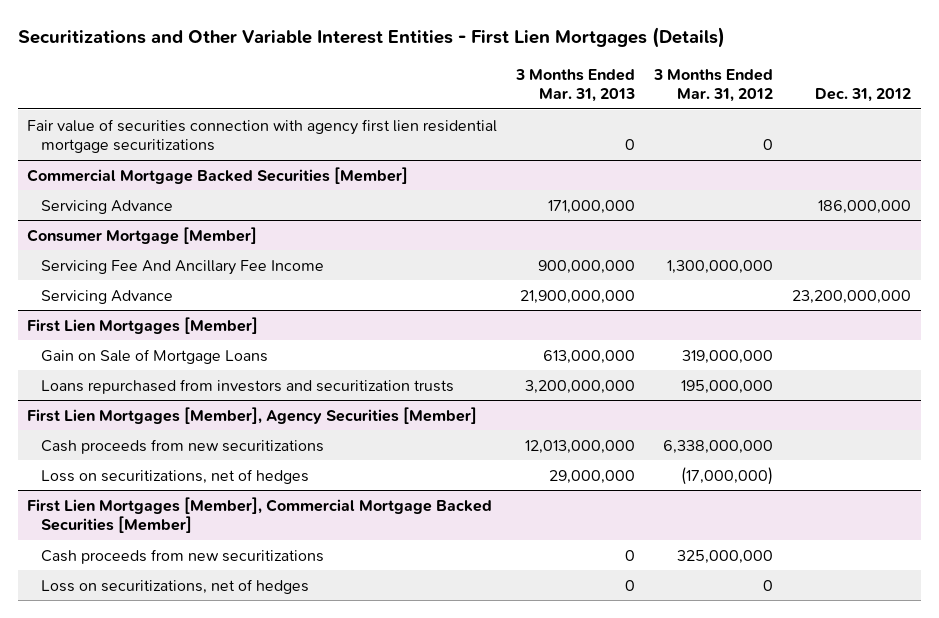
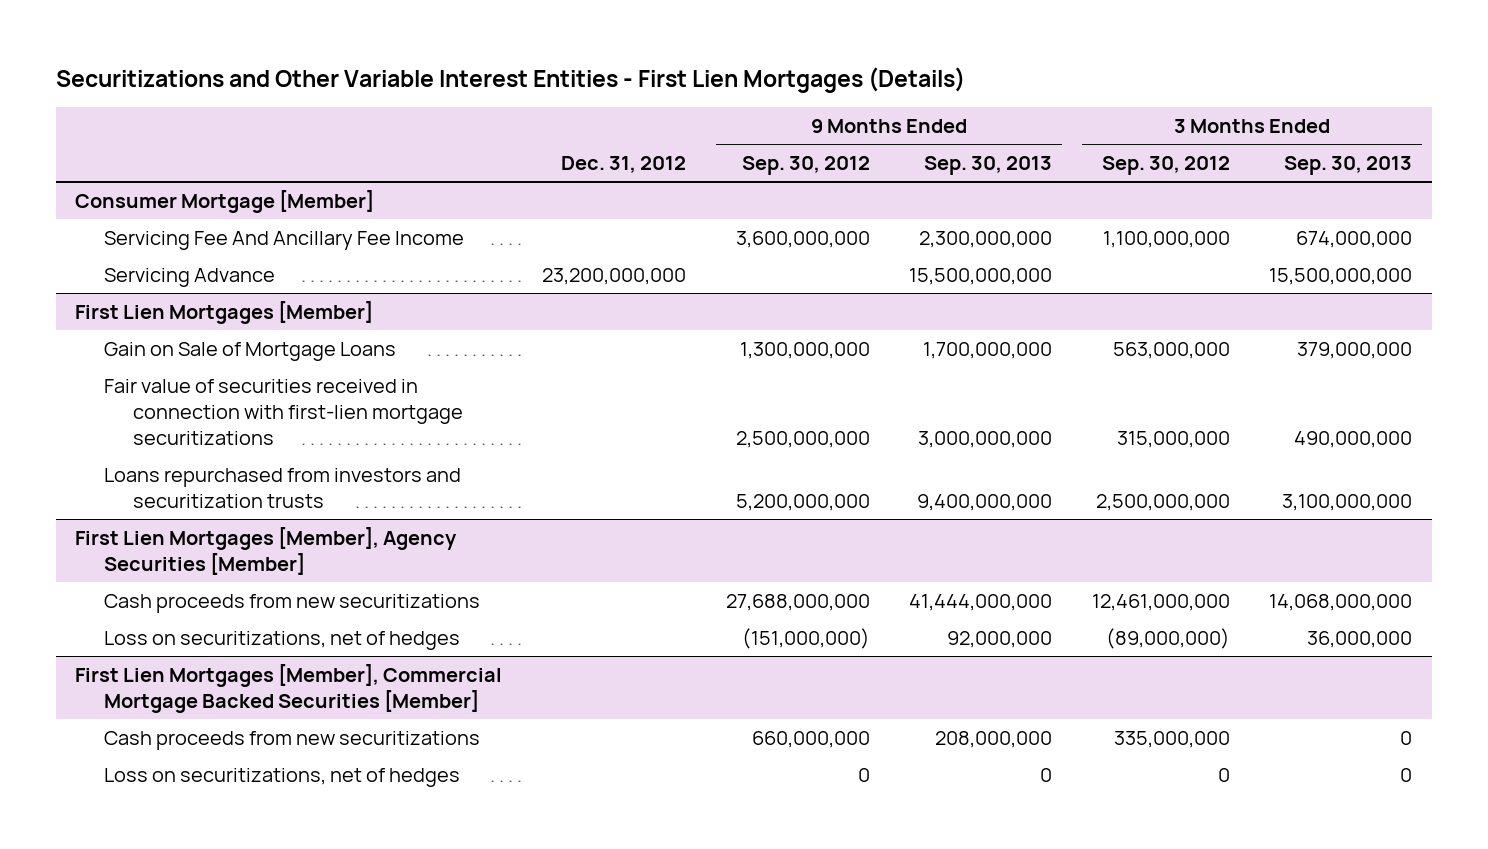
- | 3 Months Ended Mar. 31, 2013 | 3 Months Ended Mar. 31, 2012 | Dec. 31, 2012
+ | Dec. 31, 2012 | 9 Months Ended Sep. 30, 2012 | 9 Months Ended Sep. 30, 2013 | 3 Months Ended Sep. 30, 2012 | 3 Months Ended Sep. 30, 2013
- Fair value of securities connection with agency first lien residential mortgage securitizations | 0 | 0 |
- Commercial Mortgage Backed Securities [Member]
- Servicing Advance | 171,000,000 | | 186,000,000
@ First Lien Mortgages [Member]
+ Fair value of securities received in connection with first-lien mortgage securitizations | | 2,500,000,000 | 3,000,000,000 | 315,000,000 | 490,000,000

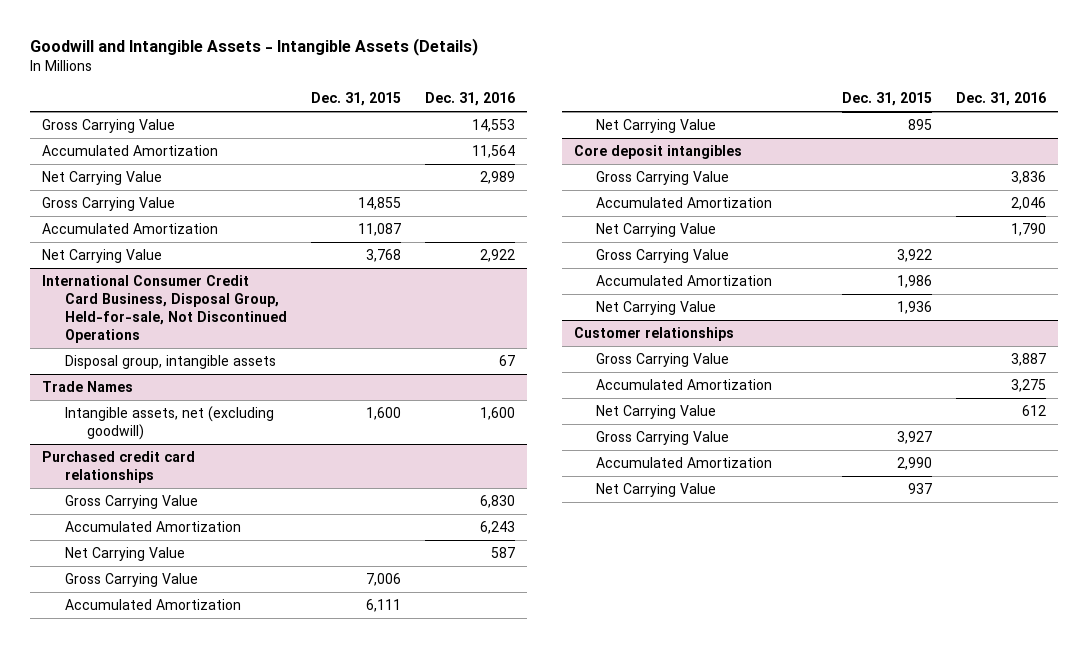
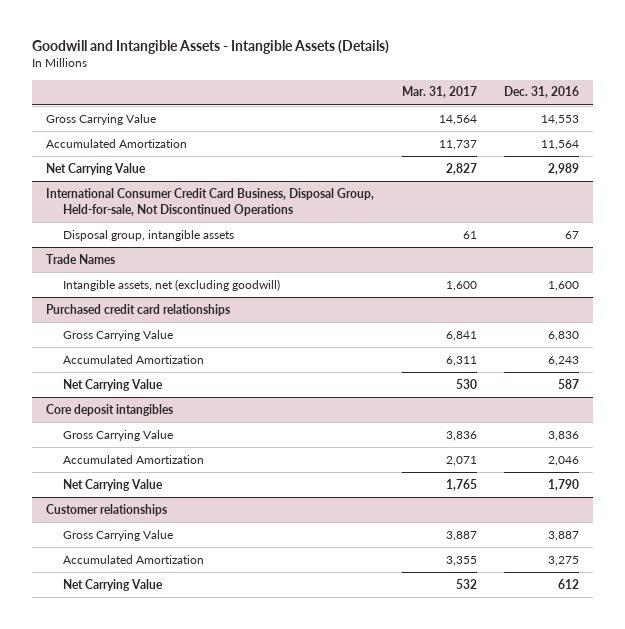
- | Dec. 31, 2015 | Dec. 31, 2016
+ | Mar. 31, 2017 | Dec. 31, 2016
- Gross Carrying Value | 14,855 |
- Accumulated Amortization | 11,087 |
- Net Carrying Value | 3,768 | 2,922
@ Purchased credit card relationships
- Gross Carrying Value | 7,006 |
- Accumulated Amortization | 6,111 |
- Net Carrying Value | 895 |
@ Core deposit intangibles
- Gross Carrying Value | 3,922 |
- Accumulated Amortization | 1,986 |
- Net Carrying Value | 1,936 |
@ Customer relationships
- Gross Carrying Value | 3,927 |
- Accumulated Amortization | 2,990 |
- Net Carrying Value | 937 |

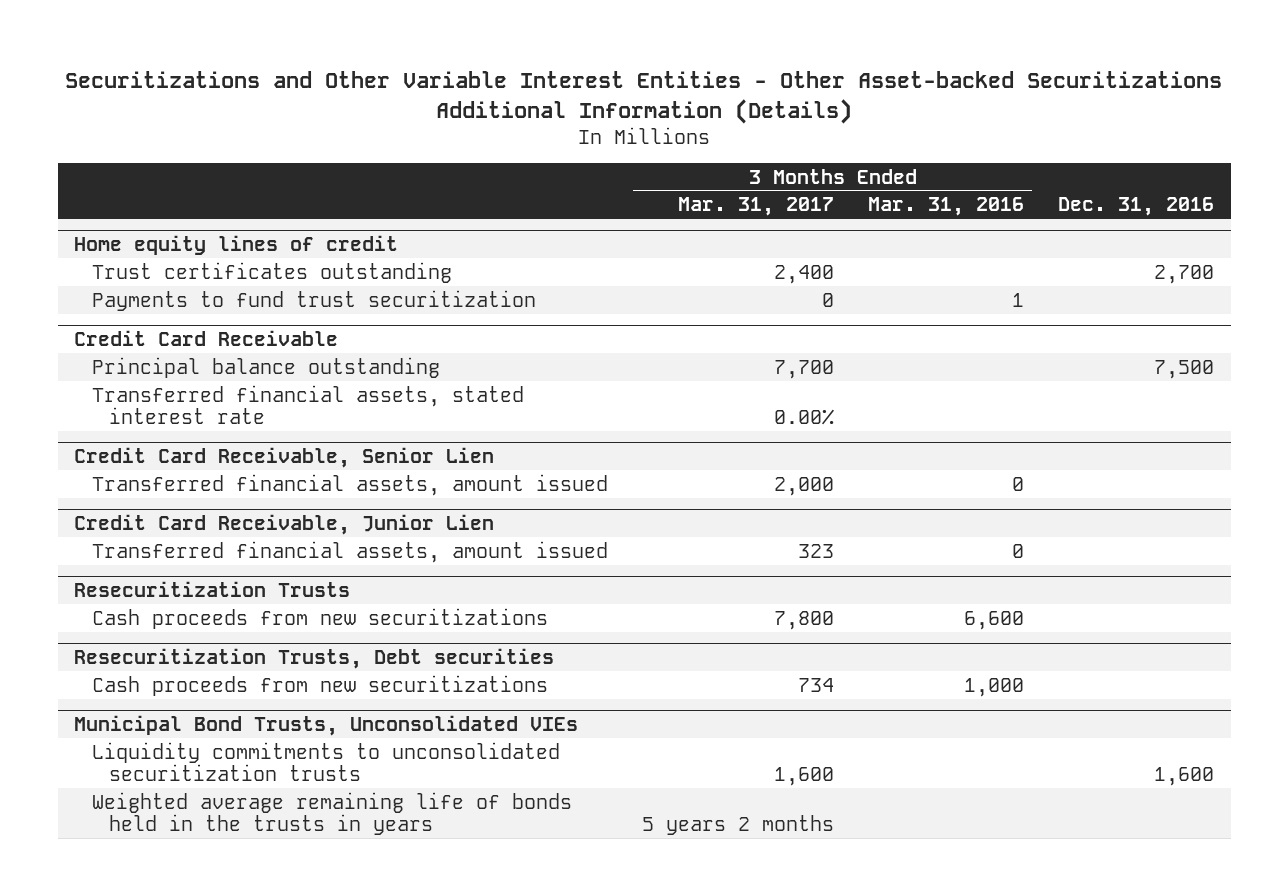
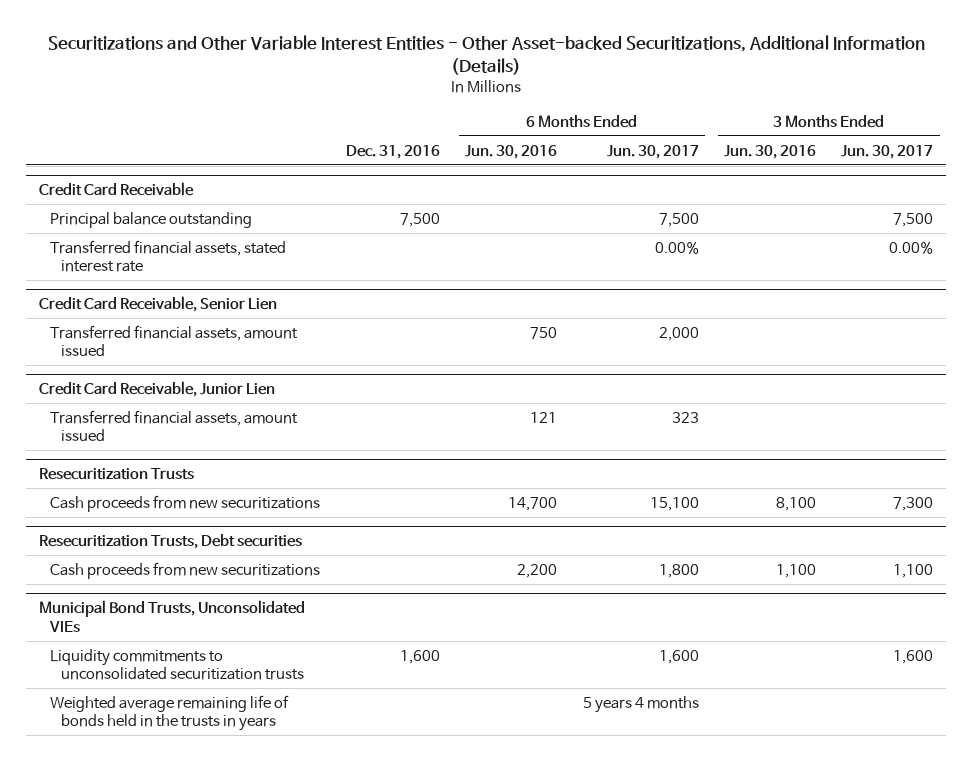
- Securitizations and Other Variable Interest Entities - Other Asset-backed Securitizations Additional Information (Details)
+ Securitizations and Other Variable Interest Entities - Other Asset-backed Securitizations, Additional Information (Details)
- | 3 Months Ended Mar. 31, 2017 | 3 Months Ended Mar. 31, 2016 | Dec. 31, 2016
+ | Dec. 31, 2016 | 6 Months Ended Jun. 30, 2016 | 6 Months Ended Jun. 30, 2017 | 3 Months Ended Jun. 30, 2016 | 3 Months Ended Jun. 30, 2017
- Home equity lines of credit
- Trust certificates outstanding | 2,400 | | 2,700
- Payments to fund trust securitization | 0 | 1 |

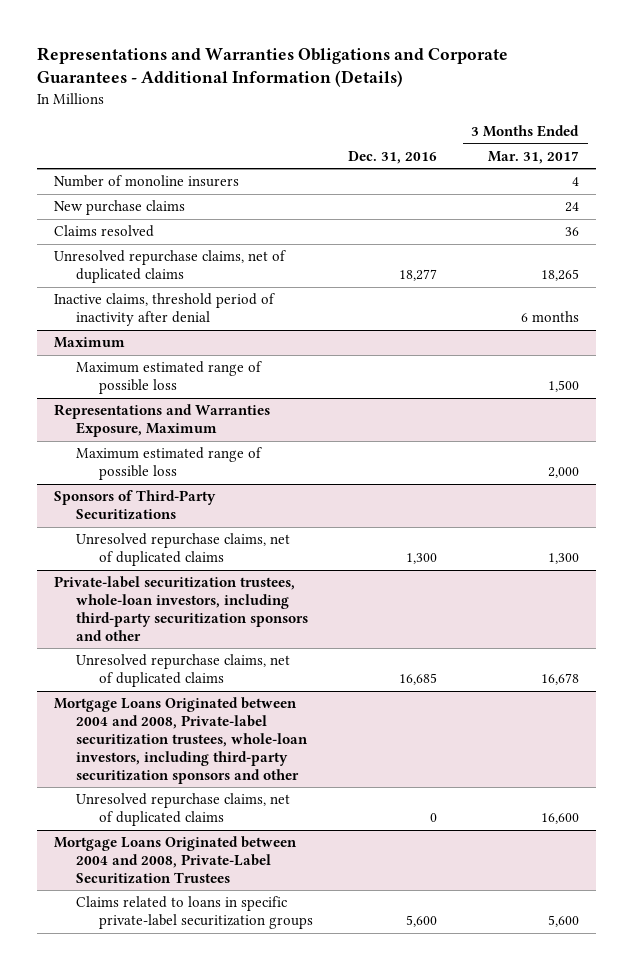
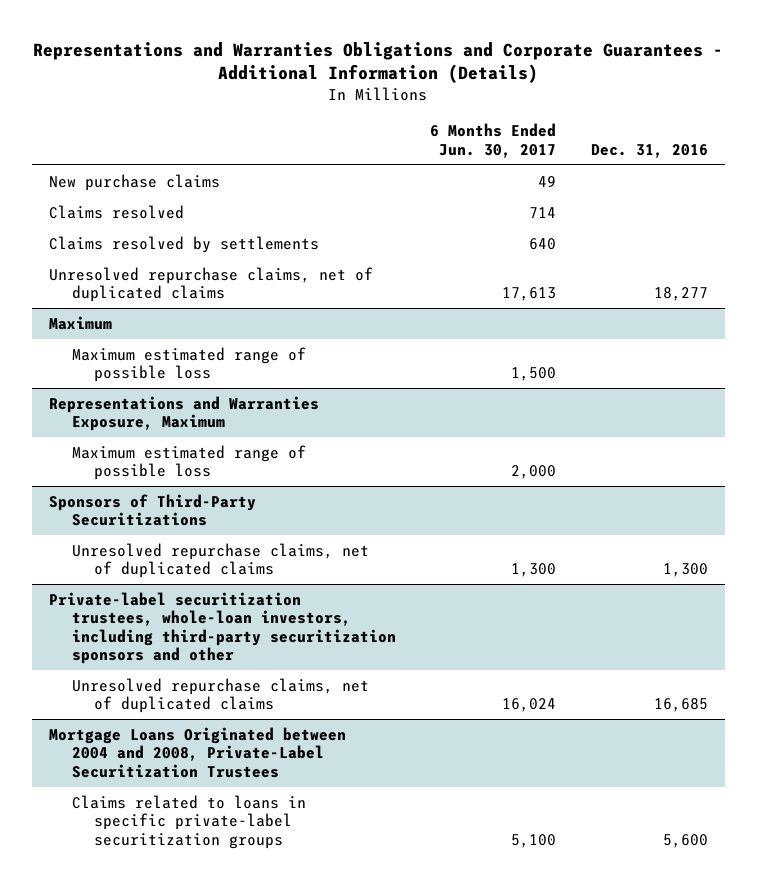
- | Dec. 31, 2016 | 3 Months Ended Mar. 31, 2017
+ | 6 Months Ended Jun. 30, 2017 | Dec. 31, 2016
- Number of monoline insurers | | 4
+ Claims resolved by settlements | 640 |
- Inactive claims, threshold period of inactivity after denial | | 6 months
- Mortgage Loans Originated between 2004 and 2008, Private-label securitization trustees, whole-loan investors, including third-party securitization sponsors and other
- Unresolved repurchase claims, net of duplicated claims | 0 | 16,600

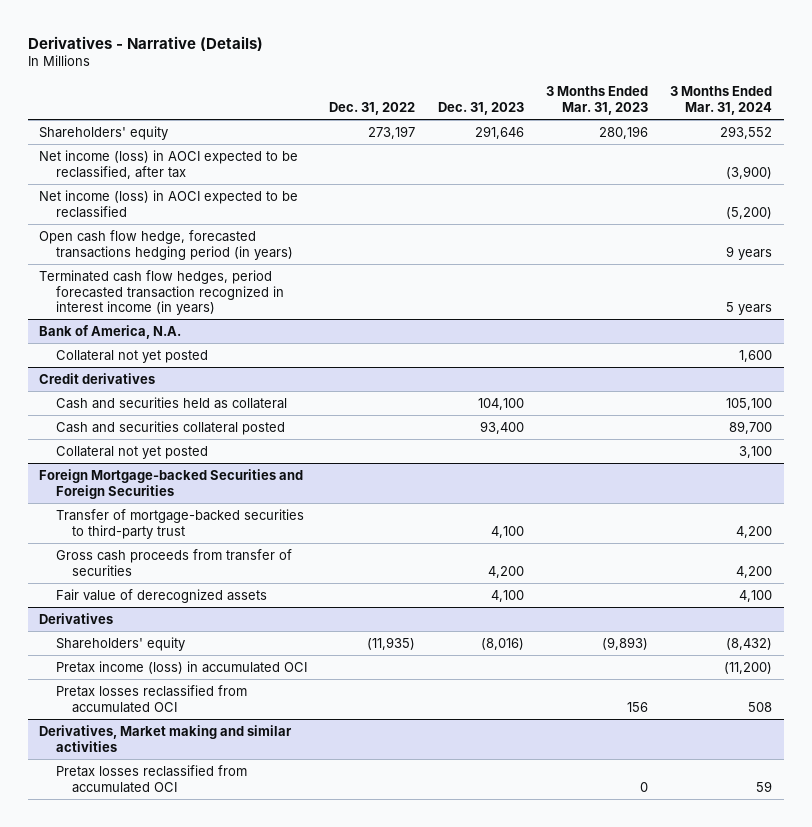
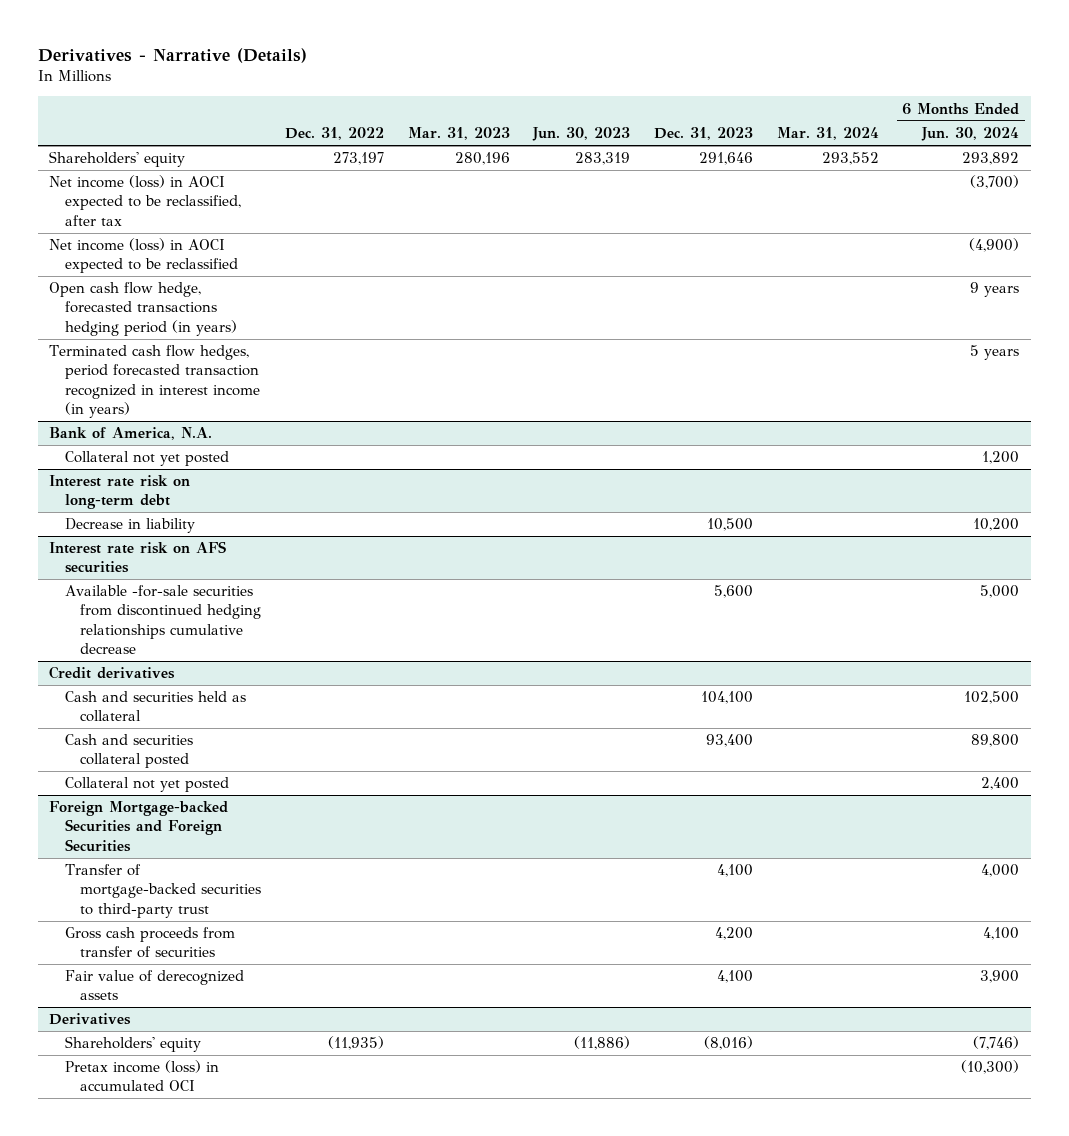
- | Dec. 31, 2022 | Dec. 31, 2023 | 3 Months Ended Mar. 31, 2023 | 3 Months Ended Mar. 31, 2024
+ | Dec. 31, 2022 | Mar. 31, 2023 | Jun. 30, 2023 | Dec. 31, 2023 | Mar. 31, 2024 | 6 Months Ended Jun. 30, 2024
+ Interest rate risk on long-term debt
+ Decrease in liability | | | | 10,500 | | 10,200
+ Interest rate risk on AFS securities
+ Available -for-sale securities from discontinued hedging relationships cumulative decrease | | | | 5,600 | | 5,000
@ Derivatives
- Pretax losses reclassified from accumulated OCI | | | 156 | 508
- Derivatives, Market making and similar activities
- Pretax losses reclassified from accumulated OCI | | | 0 | 59

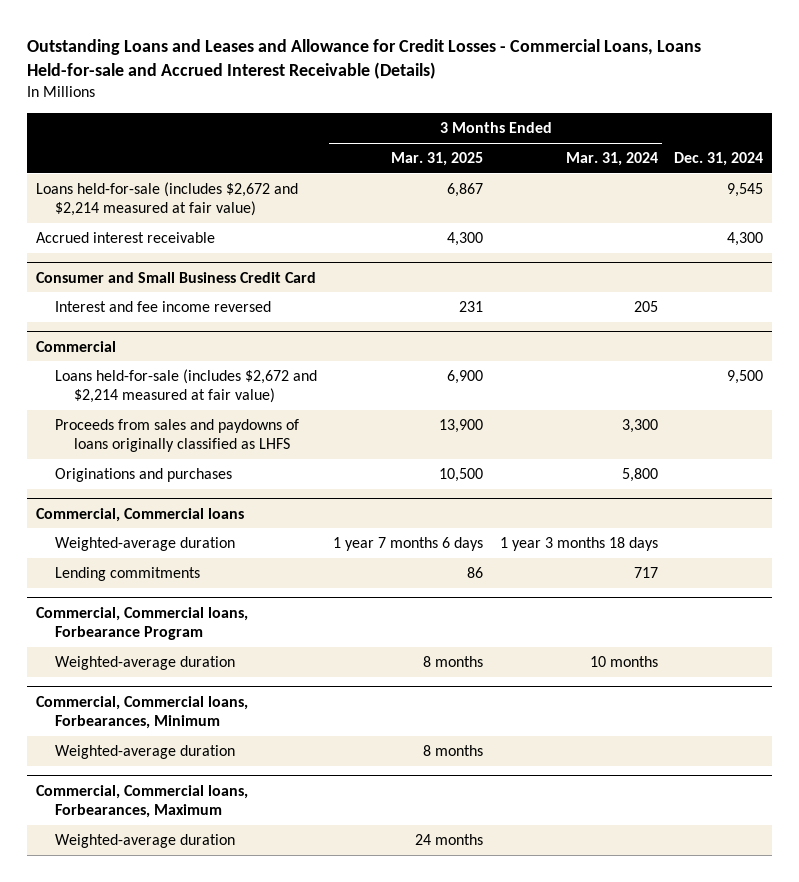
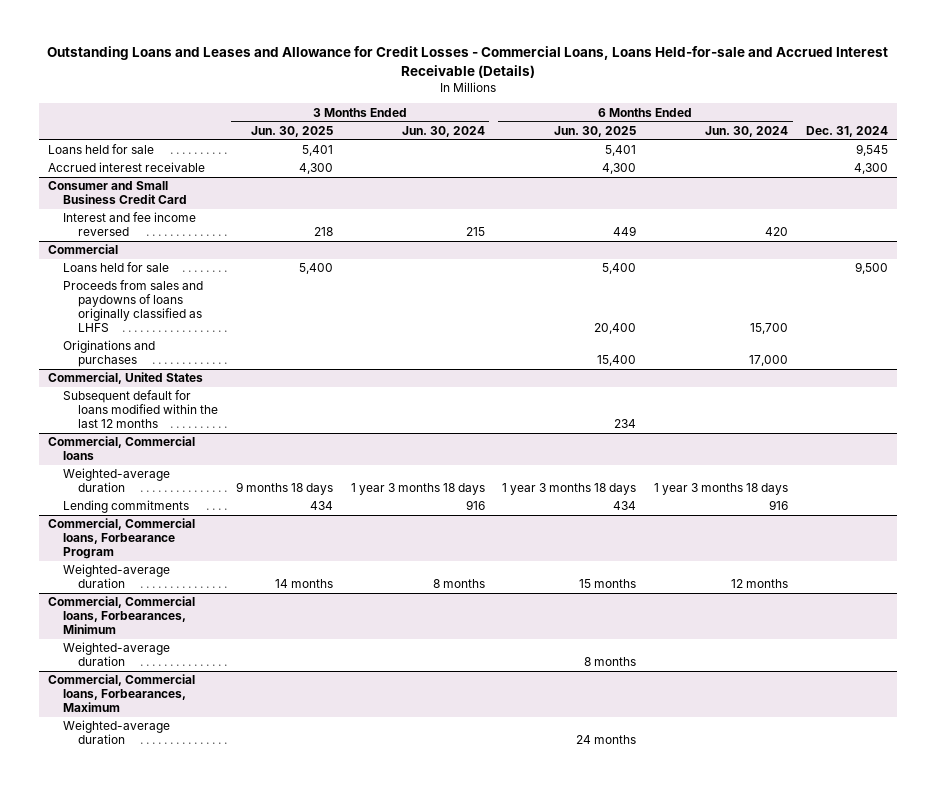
- | 3 Months Ended Mar. 31, 2025 | 3 Months Ended Mar. 31, 2024 | Dec. 31, 2024
+ | 3 Months Ended Jun. 30, 2025 | 3 Months Ended Jun. 30, 2024 | 6 Months Ended Jun. 30, 2025 | 6 Months Ended Jun. 30, 2024 | Dec. 31, 2024
- Loans held-for-sale (includes $2,672 and $2,214 measured at fair value) | 6,867 | | 9,545
+ Loans held for sale | 5,401 | | 5,401 | | 9,545
@ Commercial
- Loans held-for-sale (includes $2,672 and $2,214 measured at fair value) | 6,900 | | 9,500
+ Loans held for sale | 5,400 | | 5,400 | | 9,500
+ Commercial, United States
+ Subsequent default for loans modified within the last 12 months | | | 234 | |

